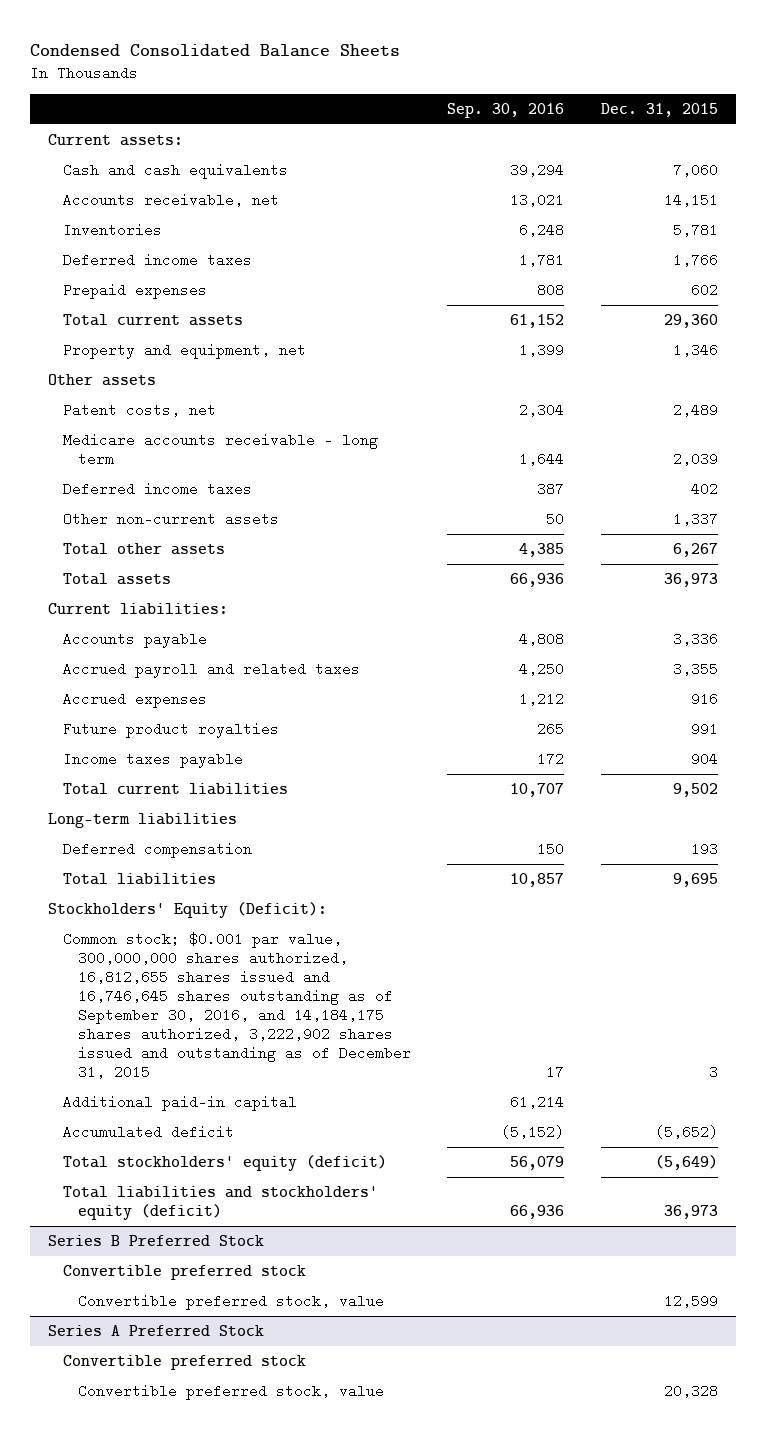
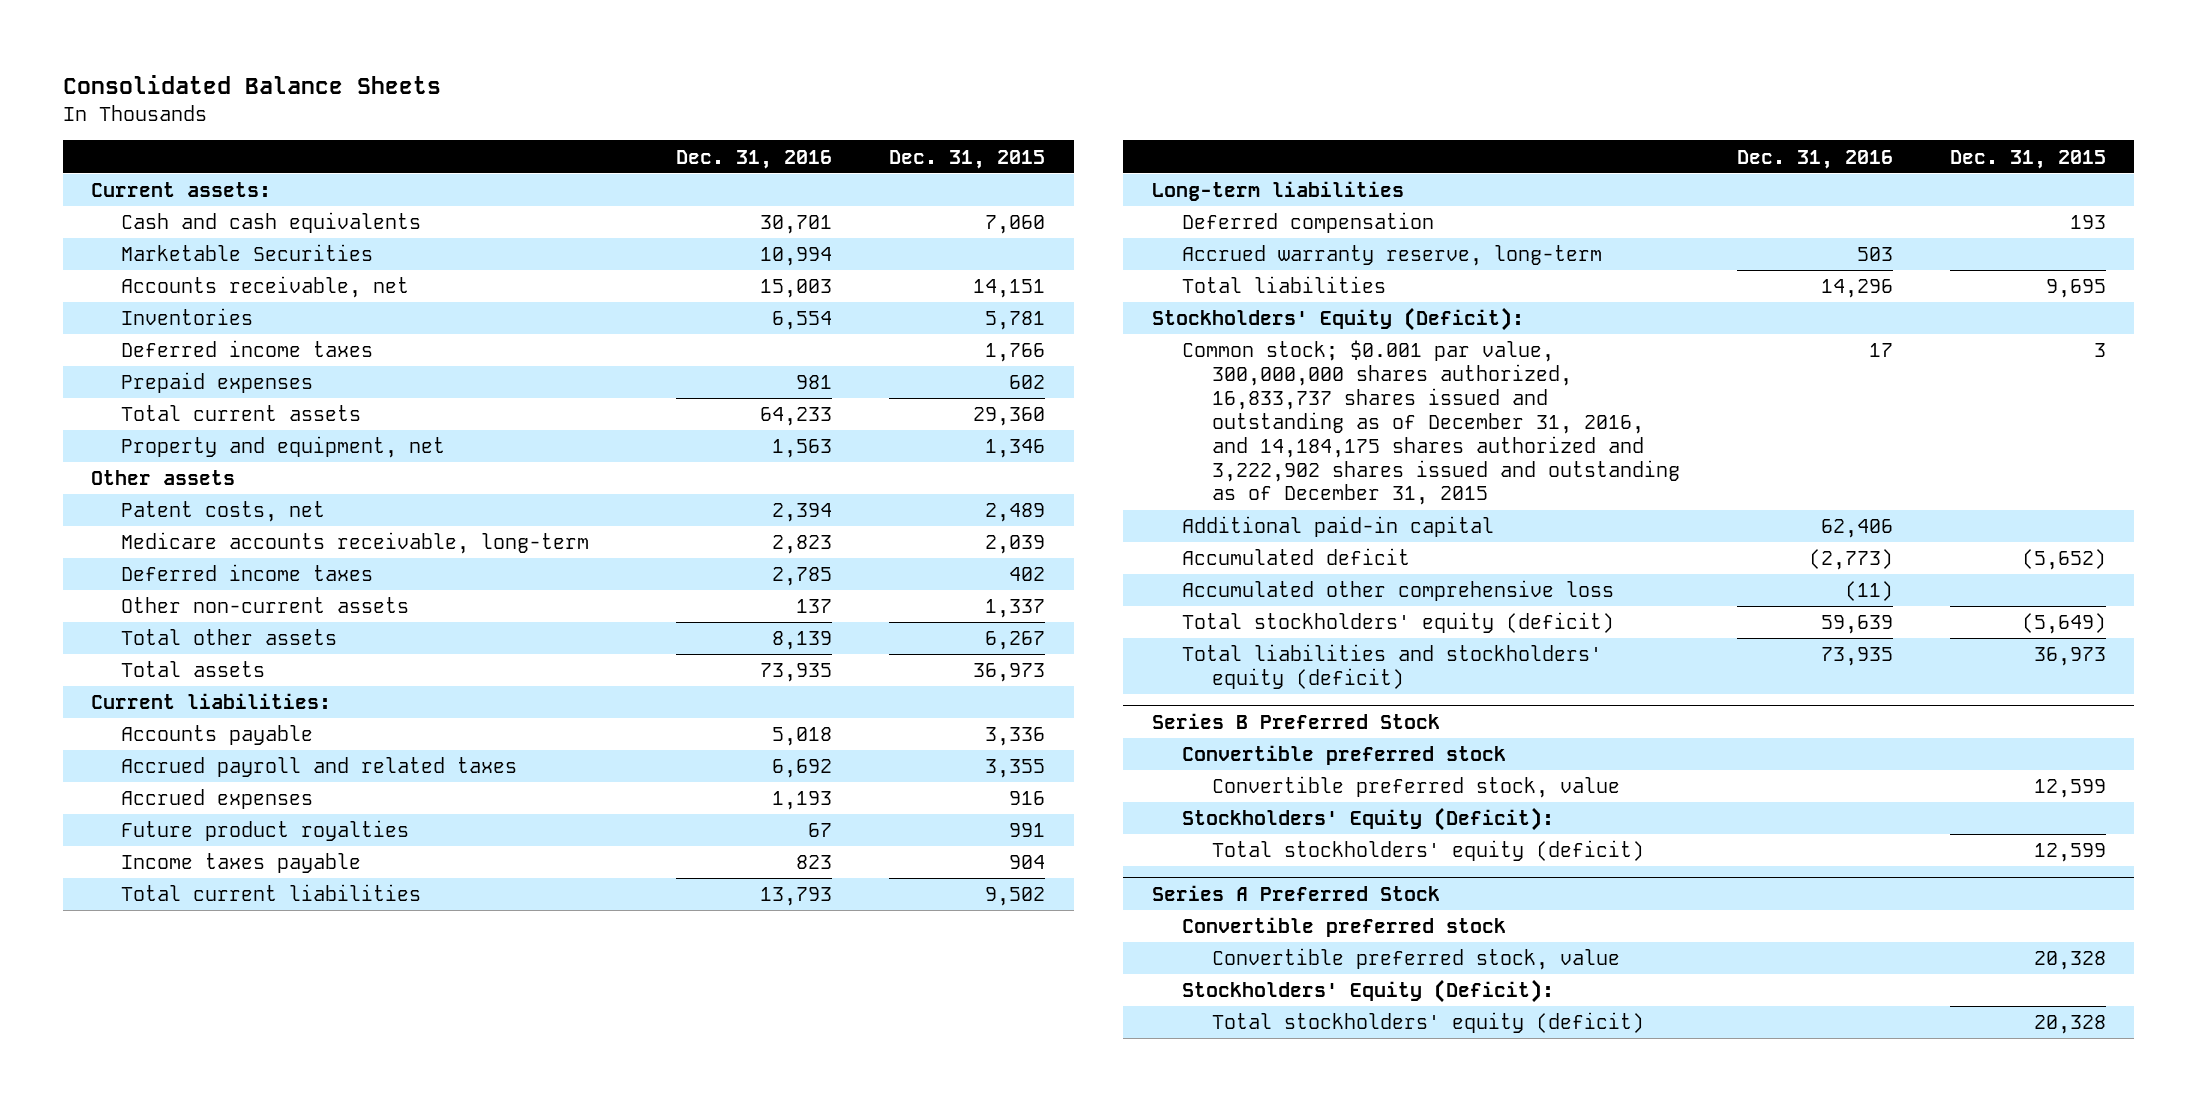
- Condensed Consolidated Balance Sheets
+ Consolidated Balance Sheets
- | Sep. 30, 2016 | Dec. 31, 2015
+ | Dec. 31, 2016 | Dec. 31, 2015
+ Marketable Securities | 10,994 |
- Medicare accounts receivable - long term | 1,644 | 2,039
+ Medicare accounts receivable, long-term | 2,823 | 2,039
+ Accrued warranty reserve, long-term | 503 |
- Common stock; $0.001 par value, 300,000,000 shares authorized, 16,812,655 shares issued and 16,746,645 shares outstanding as of September 30, 2016, and 14,184,175 shares authorized, 3,222,902 shares issued and outstanding as of December 31, 2015 | 17 | 3
+ Common stock; $0.001 par value, 300,000,000 shares authorized, 16,833,737 shares issued and outstanding as of December 31, 2016, and 14,184,175 shares authorized and 3,222,902 shares issued and outstanding as of December 31, 2015 | 17 | 3
+ Accumulated other comprehensive loss | (11) |
@ Series B Preferred Stock
+ Stockholders' Equity (Deficit):
+ Total stockholders' equity (deficit) | | 12,599
@ Series A Preferred Stock
+ Stockholders' Equity (Deficit):
+ Total stockholders' equity (deficit) | | 20,328

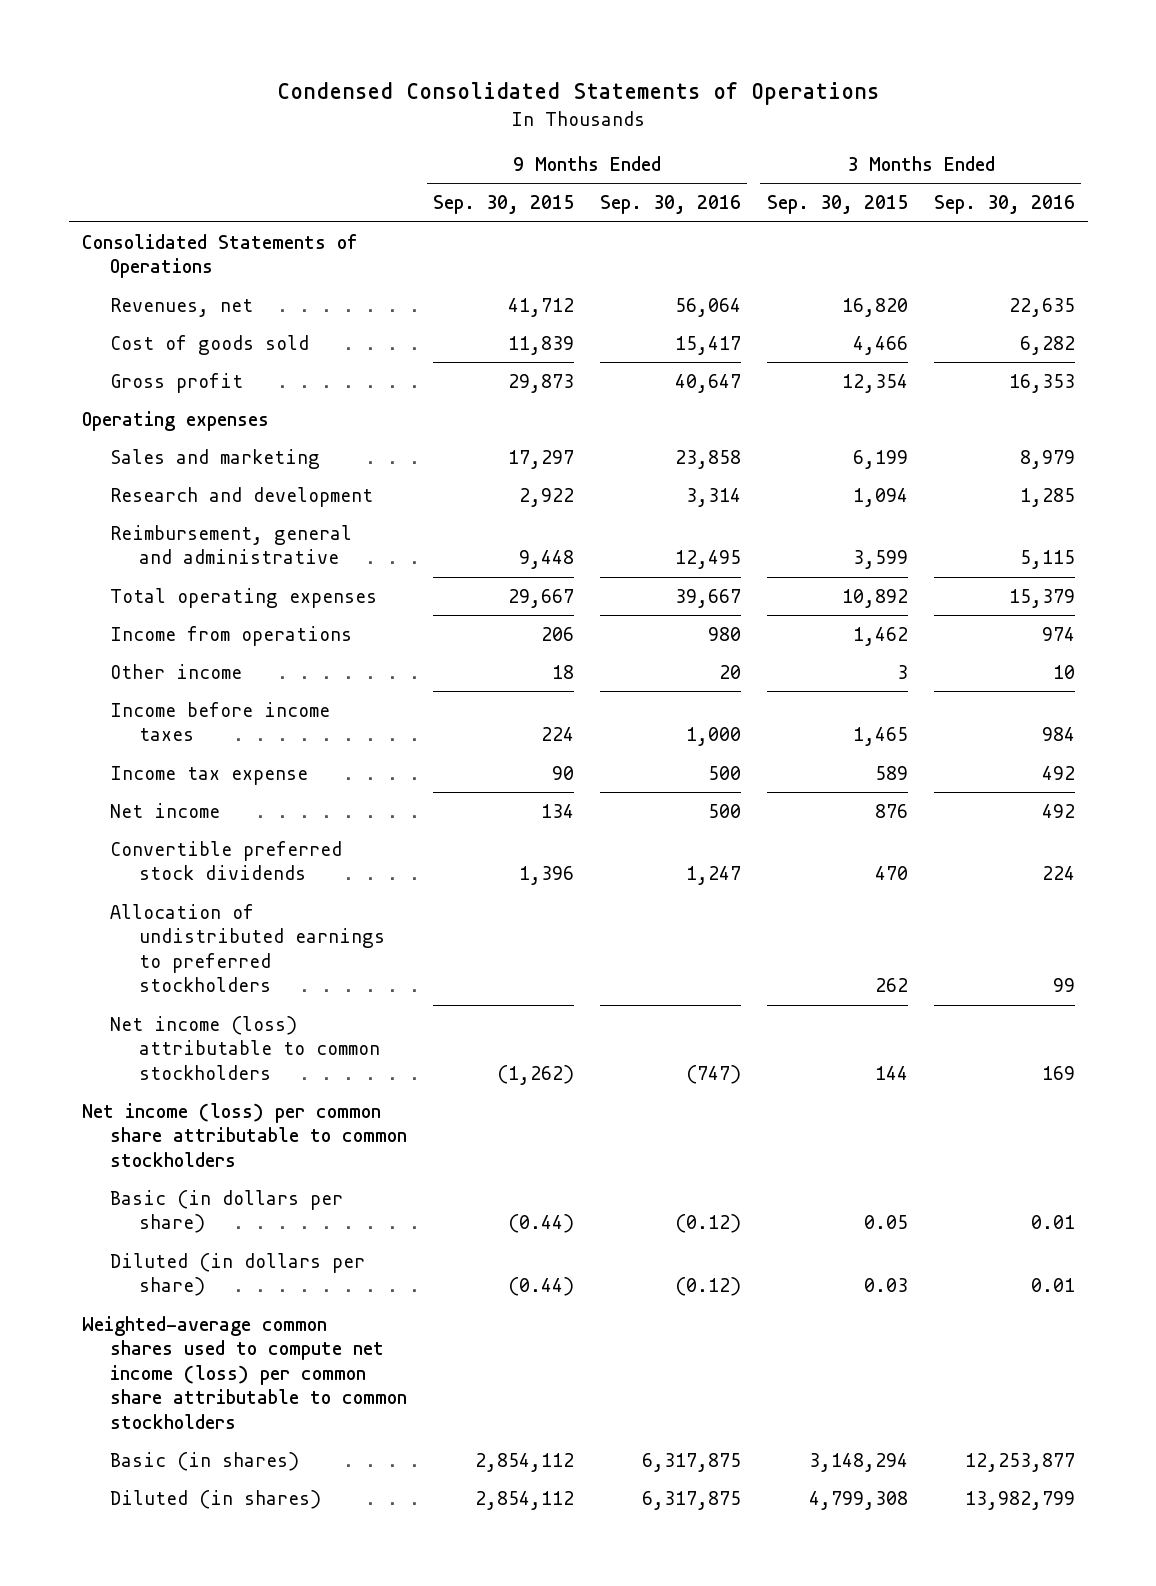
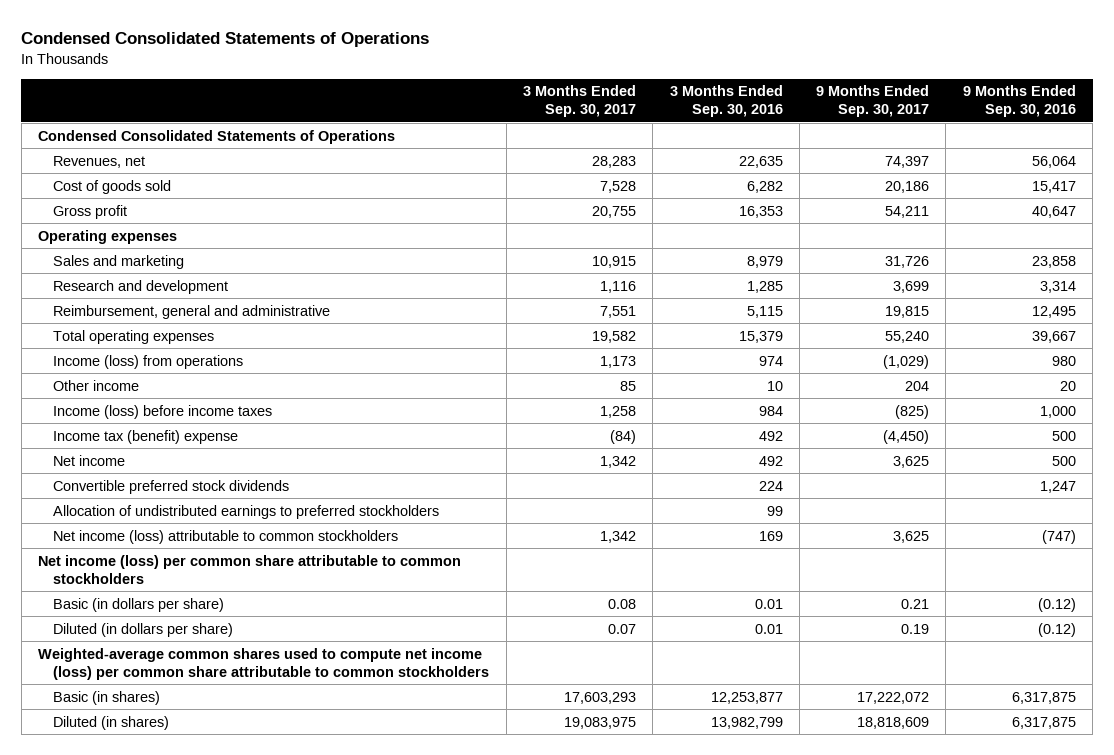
- | 9 Months Ended Sep. 30, 2015 | 9 Months Ended Sep. 30, 2016 | 3 Months Ended Sep. 30, 2015 | 3 Months Ended Sep. 30, 2016
+ | 3 Months Ended Sep. 30, 2017 | 3 Months Ended Sep. 30, 2016 | 9 Months Ended Sep. 30, 2017 | 9 Months Ended Sep. 30, 2016
- Consolidated Statements of Operations
+ Condensed Consolidated Statements of Operations
- Income from operations | 206 | 980 | 1,462 | 974
+ Income (loss) from operations | 1,173 | 974 | (1,029) | 980
- Income before income taxes | 224 | 1,000 | 1,465 | 984
- Income tax expense | 90 | 500 | 589 | 492
+ Income (loss) before income taxes | 1,258 | 984 | (825) | 1,000
+ Income tax (benefit) expense | (84) | 492 | (4,450) | 500

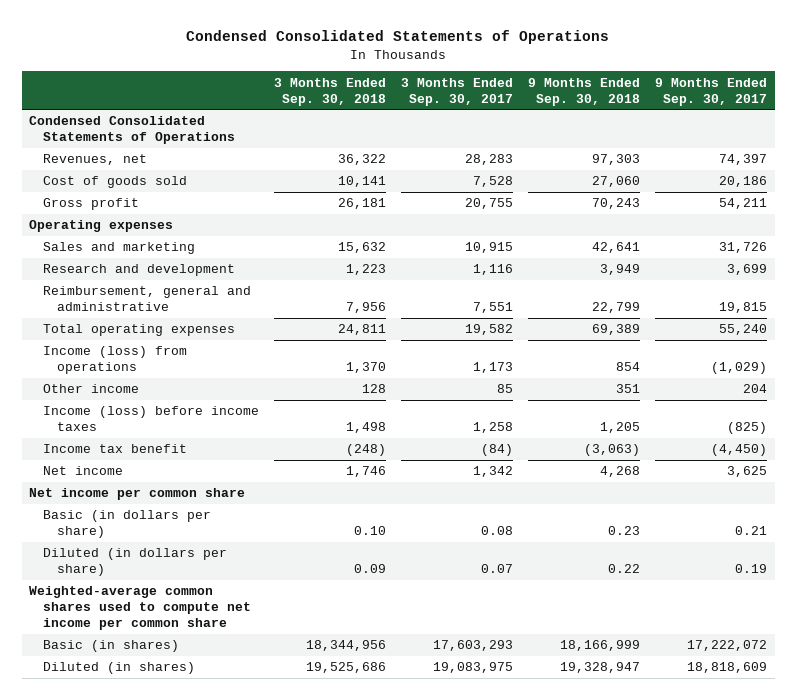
- | 3 Months Ended Sep. 30, 2017 | 3 Months Ended Sep. 30, 2016 | 9 Months Ended Sep. 30, 2017 | 9 Months Ended Sep. 30, 2016
+ | 3 Months Ended Sep. 30, 2018 | 3 Months Ended Sep. 30, 2017 | 9 Months Ended Sep. 30, 2018 | 9 Months Ended Sep. 30, 2017
- Income tax (benefit) expense | (84) | 492 | (4,450) | 500
+ Income tax benefit | (248) | (84) | (3,063) | (4,450)
- Convertible preferred stock dividends | | 224 | | 1,247
- Allocation of undistributed earnings to preferred stockholders | | 99 | |
- Net income (loss) attributable to common stockholders | 1,342 | 169 | 3,625 | (747)
- Net income (loss) per common share attributable to common stockholders
+ Net income per common share
- Weighted-average common shares used to compute net income (loss) per common share attributable to common stockholders
+ Weighted-average common shares used to compute net income per common share

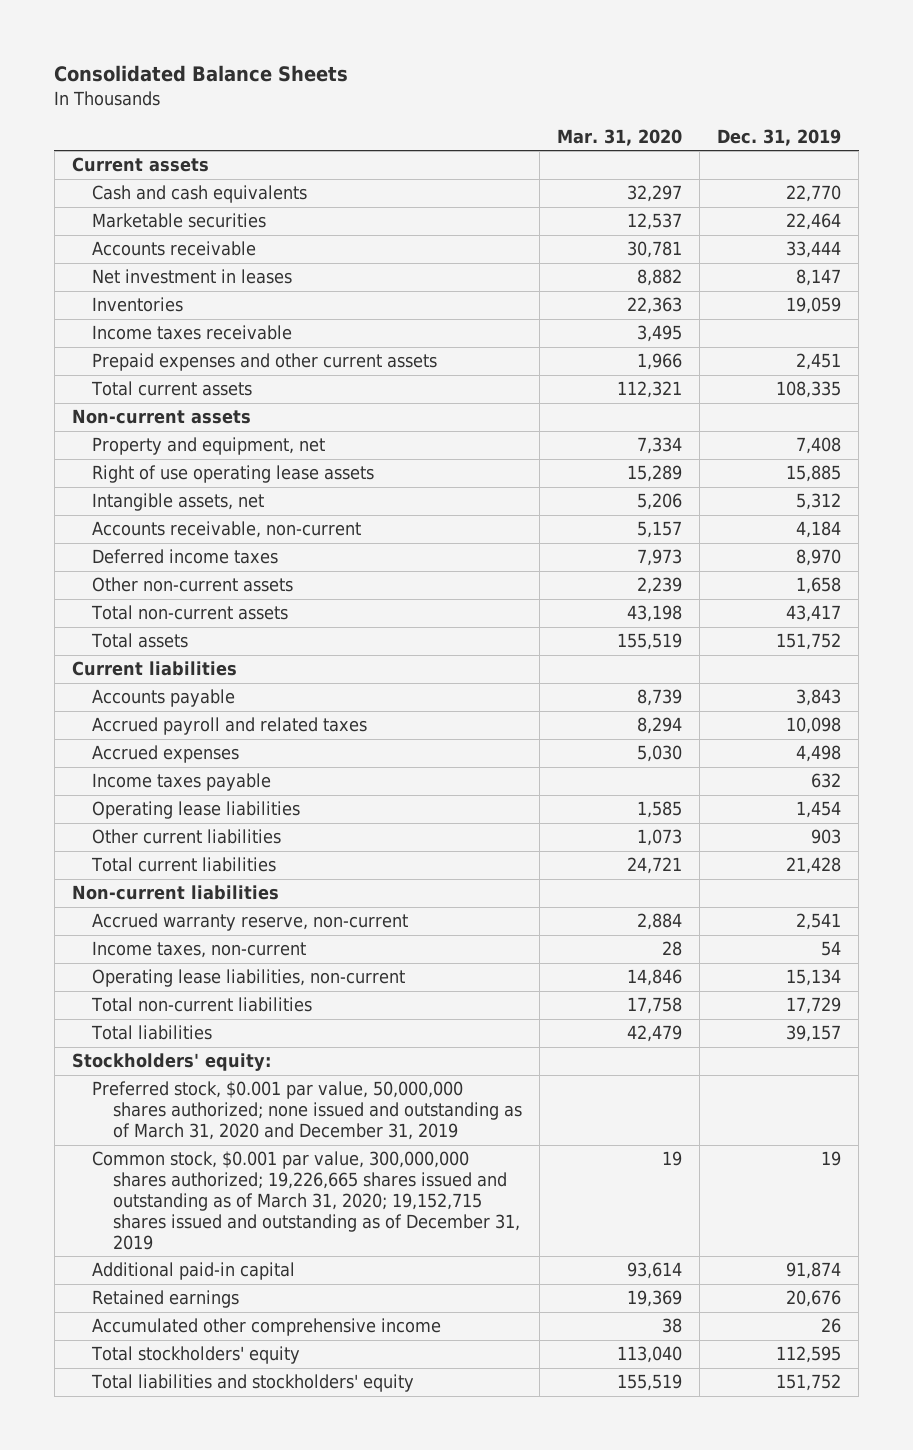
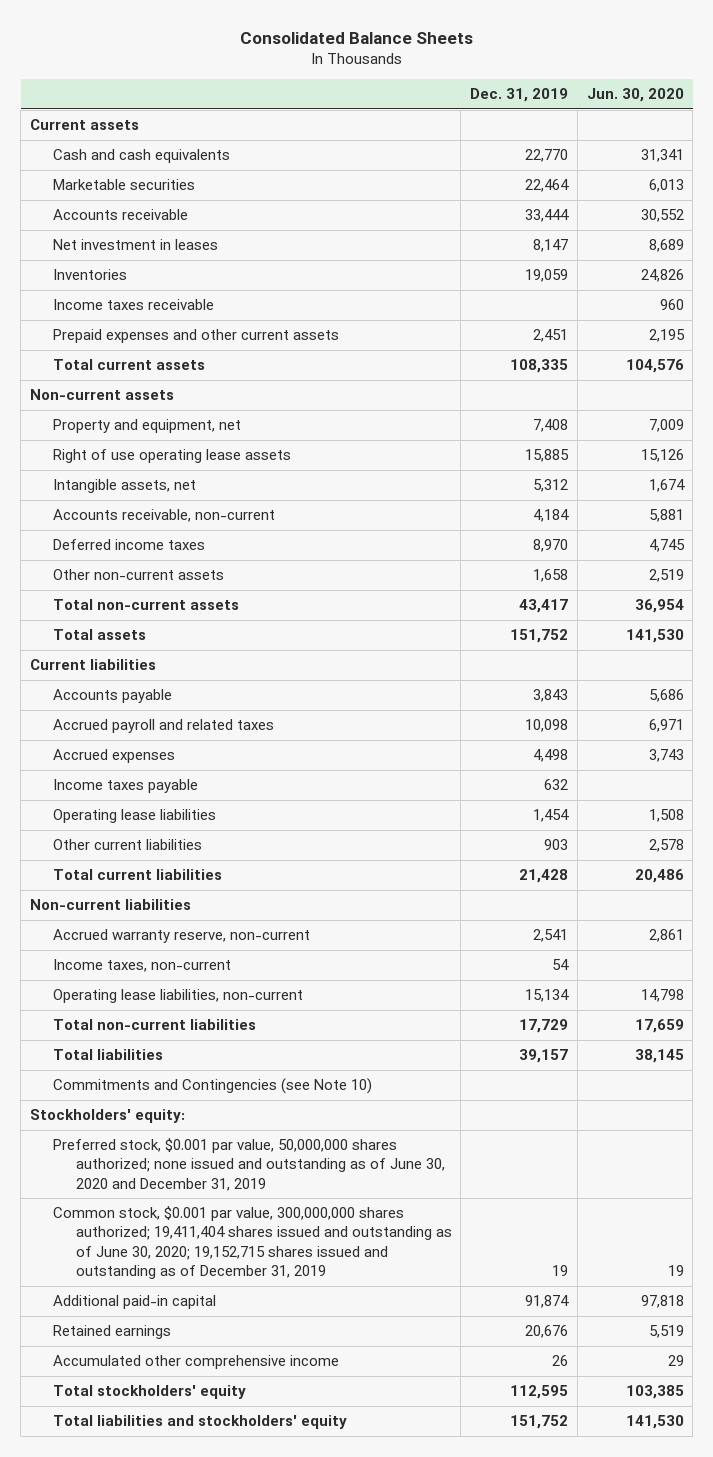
- | Mar. 31, 2020 | Dec. 31, 2019
+ | Dec. 31, 2019 | Jun. 30, 2020
+ Commitments and Contingencies (see Note 10)
- Preferred stock, $0.001 par value, 50,000,000 shares authorized; none issued and outstanding as of March 31, 2020 and December 31, 2019
- Common stock, $0.001 par value, 300,000,000 shares authorized; 19,226,665 shares issued and outstanding as of March 31, 2020; 19,152,715 shares issued and outstanding as of December 31, 2019 | 19 | 19
+ Preferred stock, $0.001 par value, 50,000,000 shares authorized; none issued and outstanding as of June 30, 2020 and December 31, 2019
+ Common stock, $0.001 par value, 300,000,000 shares authorized; 19,411,404 shares issued and outstanding as of June 30, 2020; 19,152,715 shares issued and outstanding as of December 31, 2019 | 19 | 19

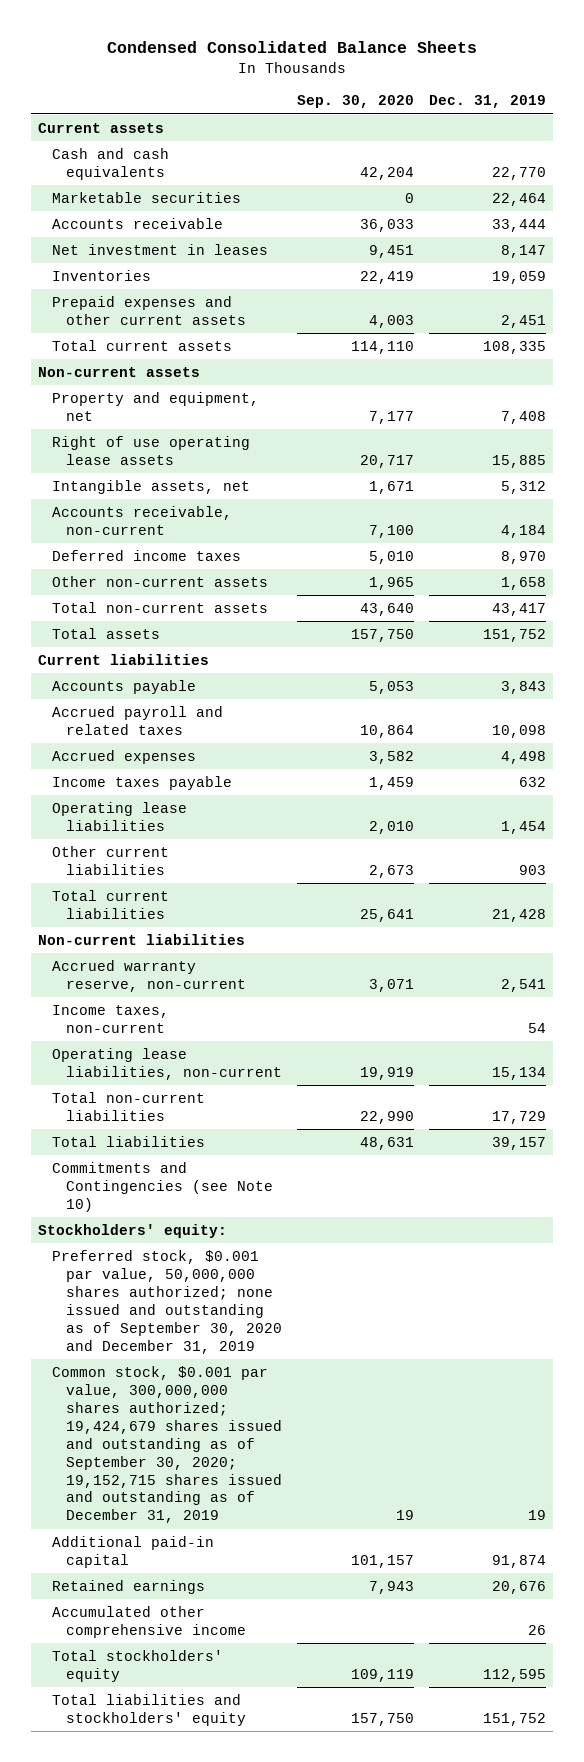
- Consolidated Balance Sheets
+ Condensed Consolidated Balance Sheets
- | Dec. 31, 2019 | Jun. 30, 2020
+ | Sep. 30, 2020 | Dec. 31, 2019
- Income taxes receivable | | 960
- Preferred stock, $0.001 par value, 50,000,000 shares authorized; none issued and outstanding as of June 30, 2020 and December 31, 2019
- Common stock, $0.001 par value, 300,000,000 shares authorized; 19,411,404 shares issued and outstanding as of June 30, 2020; 19,152,715 shares issued and outstanding as of December 31, 2019 | 19 | 19
+ Preferred stock, $0.001 par value, 50,000,000 shares authorized; none issued and outstanding as of September 30, 2020 and December 31, 2019
+ Common stock, $0.001 par value, 300,000,000 shares authorized; 19,424,679 shares issued and outstanding as of September 30, 2020; 19,152,715 shares issued and outstanding as of December 31, 2019 | 19 | 19

